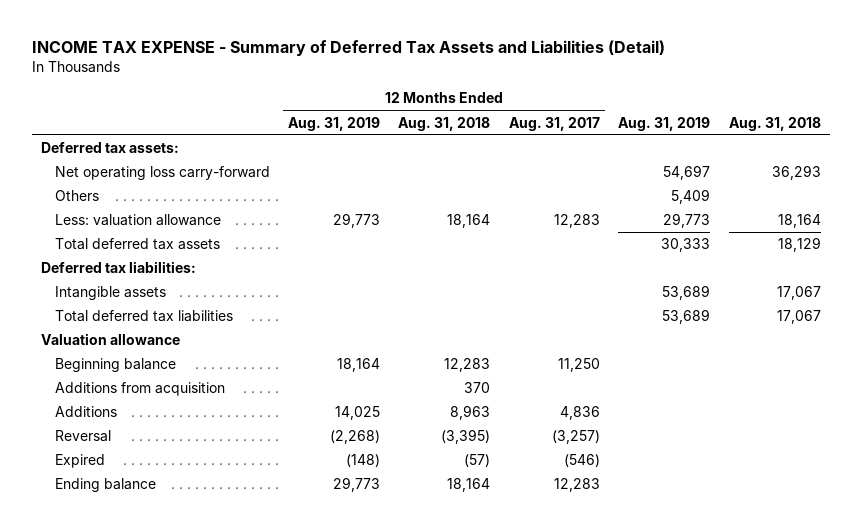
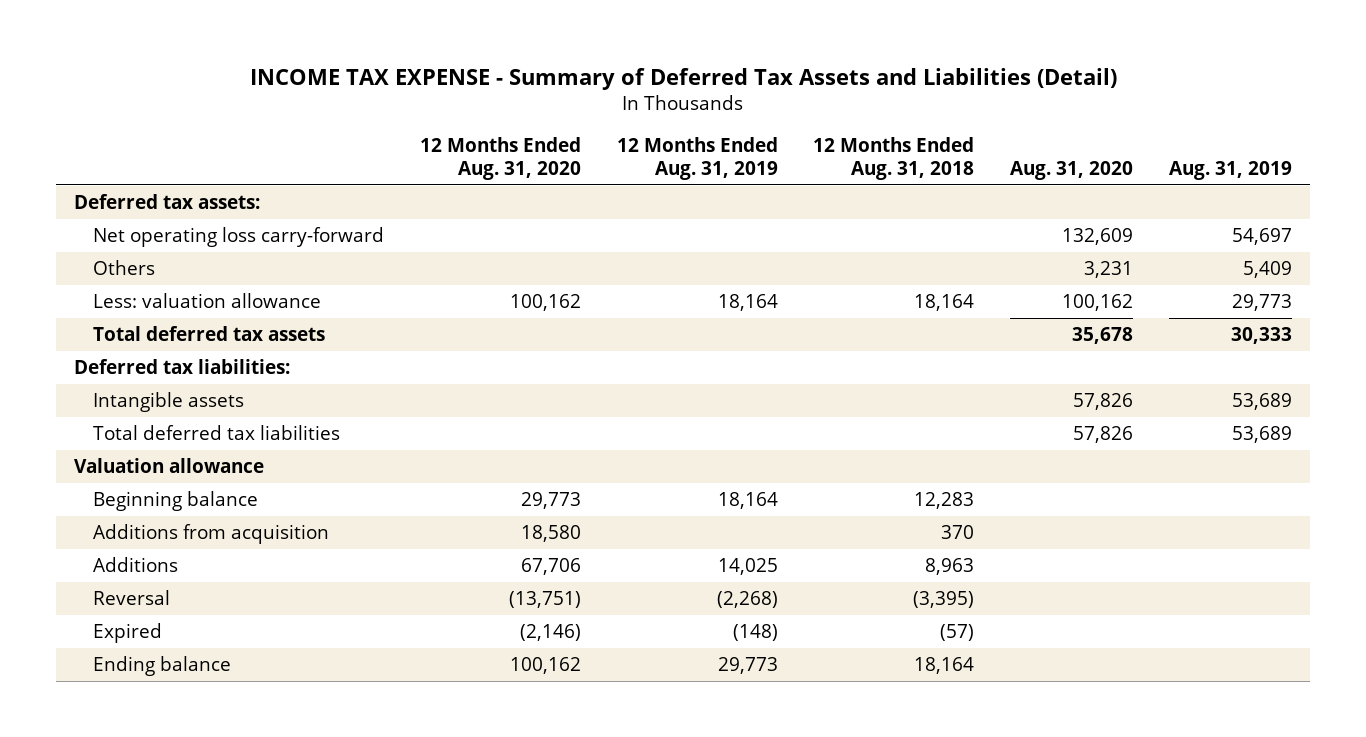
- | 12 Months Ended Aug. 31, 2019 | 12 Months Ended Aug. 31, 2018 | 12 Months Ended Aug. 31, 2017 | Aug. 31, 2019 | Aug. 31, 2018
+ | 12 Months Ended Aug. 31, 2020 | 12 Months Ended Aug. 31, 2019 | 12 Months Ended Aug. 31, 2018 | Aug. 31, 2020 | Aug. 31, 2019
- Less: valuation allowance | 29,773 | 18,164 | 12,283 | 29,773 | 18,164
+ Less: valuation allowance | 100,162 | 18,164 | 18,164 | 100,162 | 29,773

